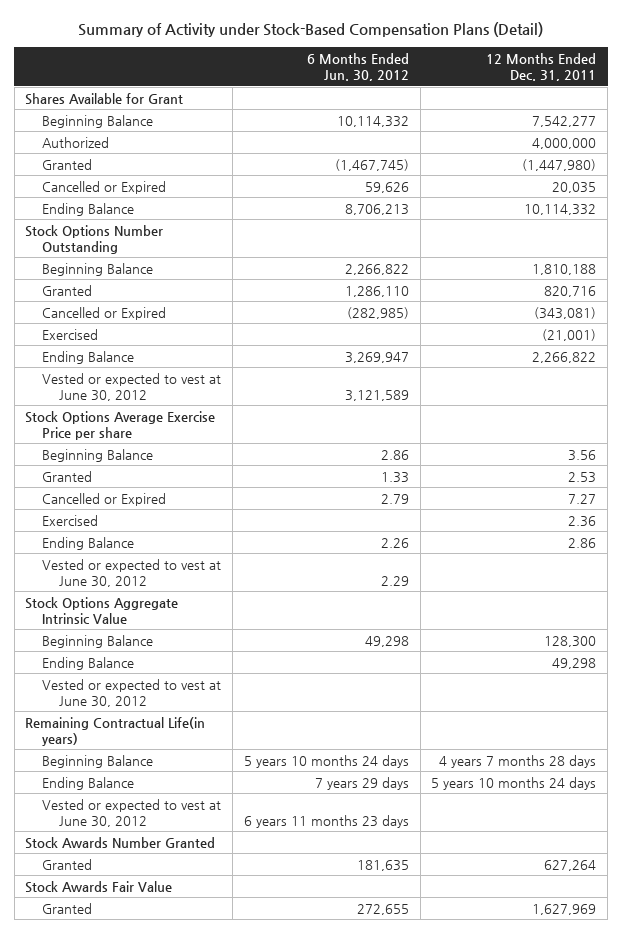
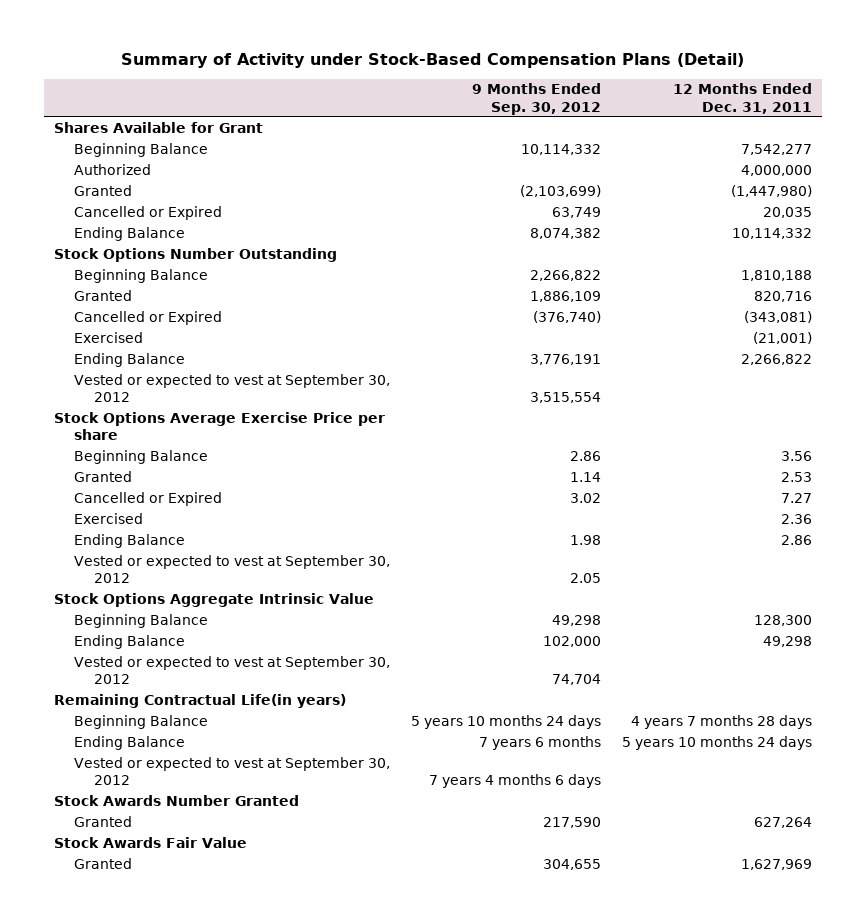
- | 6 Months Ended Jun. 30, 2012 | 12 Months Ended Dec. 31, 2011
+ | 9 Months Ended Sep. 30, 2012 | 12 Months Ended Dec. 31, 2011
- Vested or expected to vest at June 30, 2012 | 3,121,589 |
+ Vested or expected to vest at September 30, 2012 | 3,515,554 |
- Vested or expected to vest at June 30, 2012 | 2.29 |
+ Vested or expected to vest at September 30, 2012 | 2.05 |
- Vested or expected to vest at June 30, 2012
+ Vested or expected to vest at September 30, 2012 | 74,704 |
- Vested or expected to vest at June 30, 2012 | 6 years 11 months 23 days |
+ Vested or expected to vest at September 30, 2012 | 7 years 4 months 6 days |

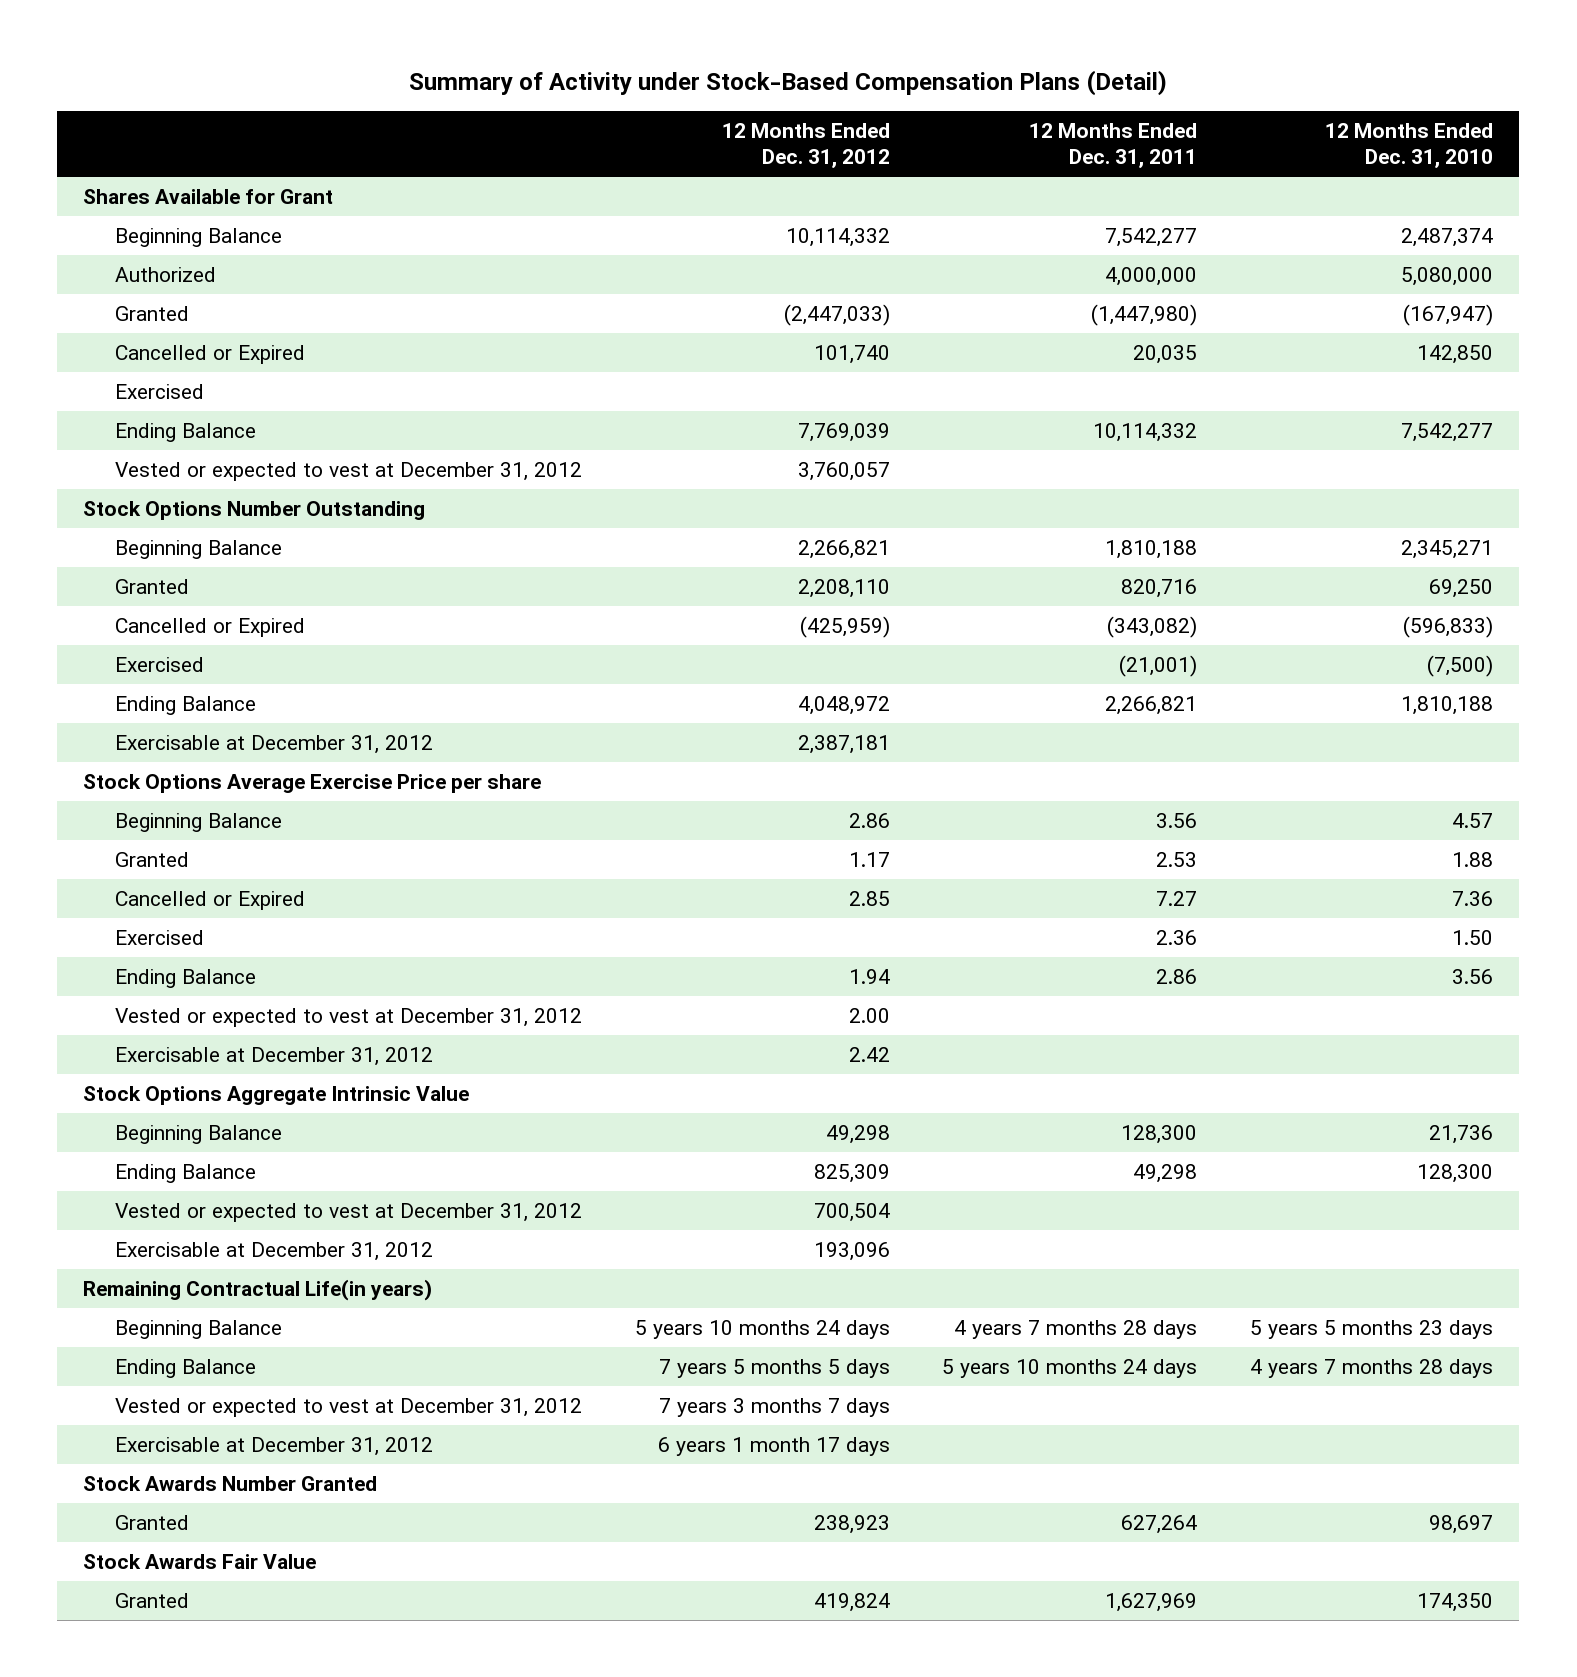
- | 9 Months Ended Sep. 30, 2012 | 12 Months Ended Dec. 31, 2011
+ | 12 Months Ended Dec. 31, 2012 | 12 Months Ended Dec. 31, 2011 | 12 Months Ended Dec. 31, 2010
+ Exercised
+ Vested or expected to vest at December 31, 2012 | 3,760,057 | |
- Cancelled or Expired | (376,740) | (343,081)
+ Cancelled or Expired | (425,959) | (343,082) | (596,833)
- Ending Balance | 3,776,191 | 2,266,822
- Vested or expected to vest at September 30, 2012 | 3,515,554 |
+ Ending Balance | 4,048,972 | 2,266,821 | 1,810,188
+ Exercisable at December 31, 2012 | 2,387,181 | |
- Vested or expected to vest at September 30, 2012 | 2.05 |
+ Vested or expected to vest at December 31, 2012 | 2.00 | |
+ Exercisable at December 31, 2012 | 2.42 | |
- Vested or expected to vest at September 30, 2012 | 74,704 |
+ Vested or expected to vest at December 31, 2012 | 700,504 | |
+ Exercisable at December 31, 2012 | 193,096 | |
- Vested or expected to vest at September 30, 2012 | 7 years 4 months 6 days |
+ Vested or expected to vest at December 31, 2012 | 7 years 3 months 7 days | |
+ Exercisable at December 31, 2012 | 6 years 1 month 17 days | |

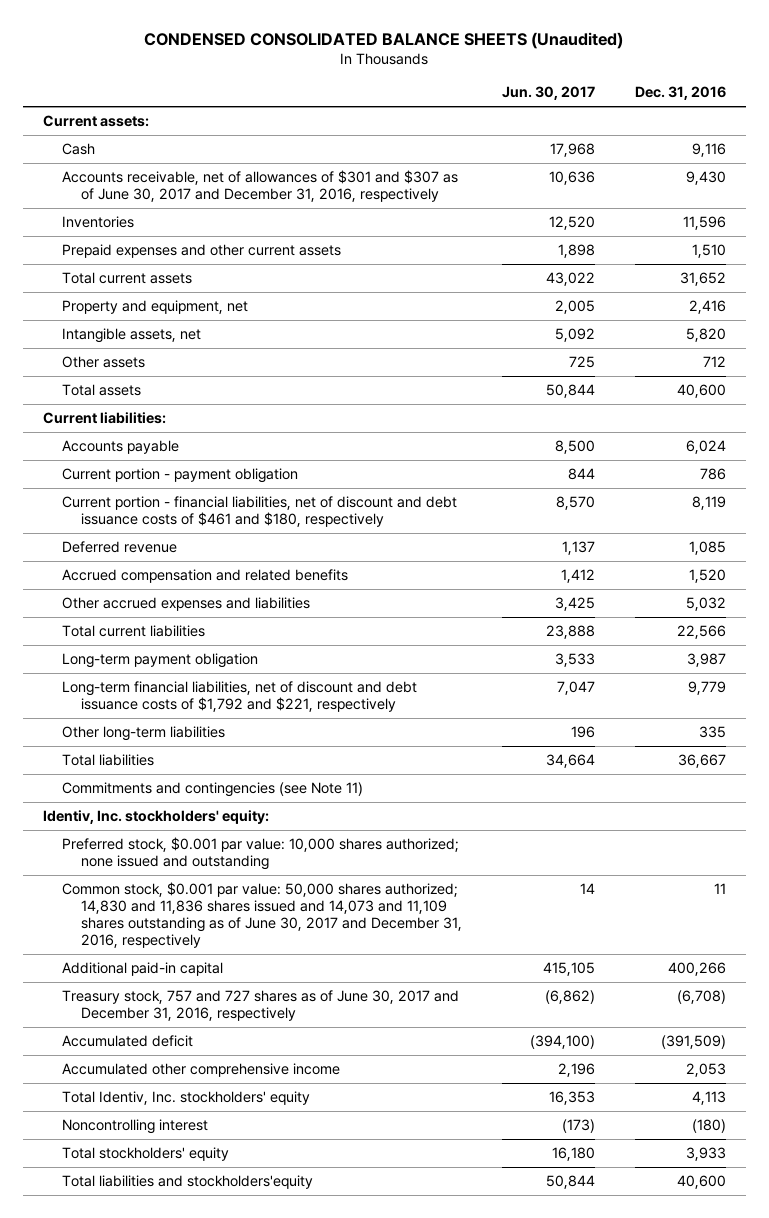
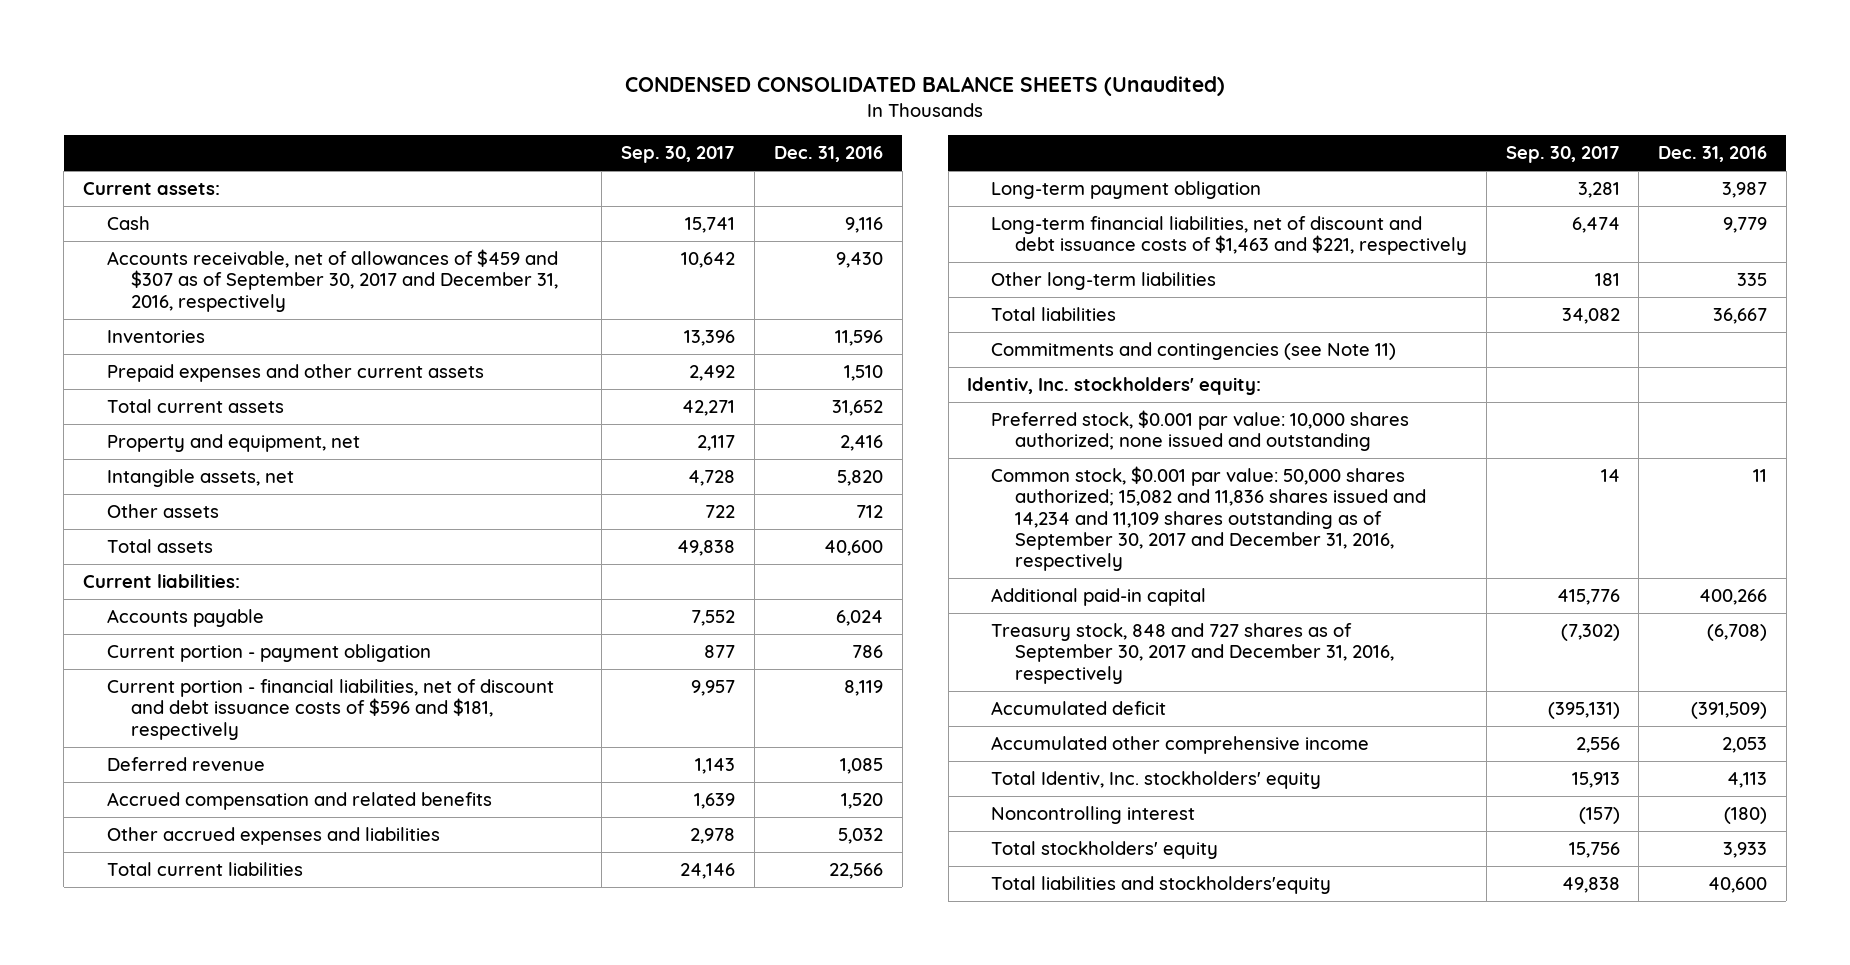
- | Jun. 30, 2017 | Dec. 31, 2016
+ | Sep. 30, 2017 | Dec. 31, 2016
- Accounts receivable, net of allowances of $301 and $307 as of June 30, 2017 and December 31, 2016, respectively | 10,636 | 9,430
+ Accounts receivable, net of allowances of $459 and $307 as of September 30, 2017 and December 31, 2016, respectively | 10,642 | 9,430
- Current portion - financial liabilities, net of discount and debt issuance costs of $461 and $180, respectively | 8,570 | 8,119
+ Current portion - financial liabilities, net of discount and debt issuance costs of $596 and $181, respectively | 9,957 | 8,119
- Long-term financial liabilities, net of discount and debt issuance costs of $1,792 and $221, respectively | 7,047 | 9,779
+ Long-term financial liabilities, net of discount and debt issuance costs of $1,463 and $221, respectively | 6,474 | 9,779
- Common stock, $0.001 par value: 50,000 shares authorized; 14,830 and 11,836 shares issued and 14,073 and 11,109 shares outstanding as of June 30, 2017 and December 31, 2016, respectively | 14 | 11
+ Common stock, $0.001 par value: 50,000 shares authorized; 15,082 and 11,836 shares issued and 14,234 and 11,109 shares outstanding as of September 30, 2017 and December 31, 2016, respectively | 14 | 11
- Treasury stock, 757 and 727 shares as of June 30, 2017 and December 31, 2016, respectively | (6,862) | (6,708)
+ Treasury stock, 848 and 727 shares as of September 30, 2017 and December 31, 2016, respectively | (7,302) | (6,708)

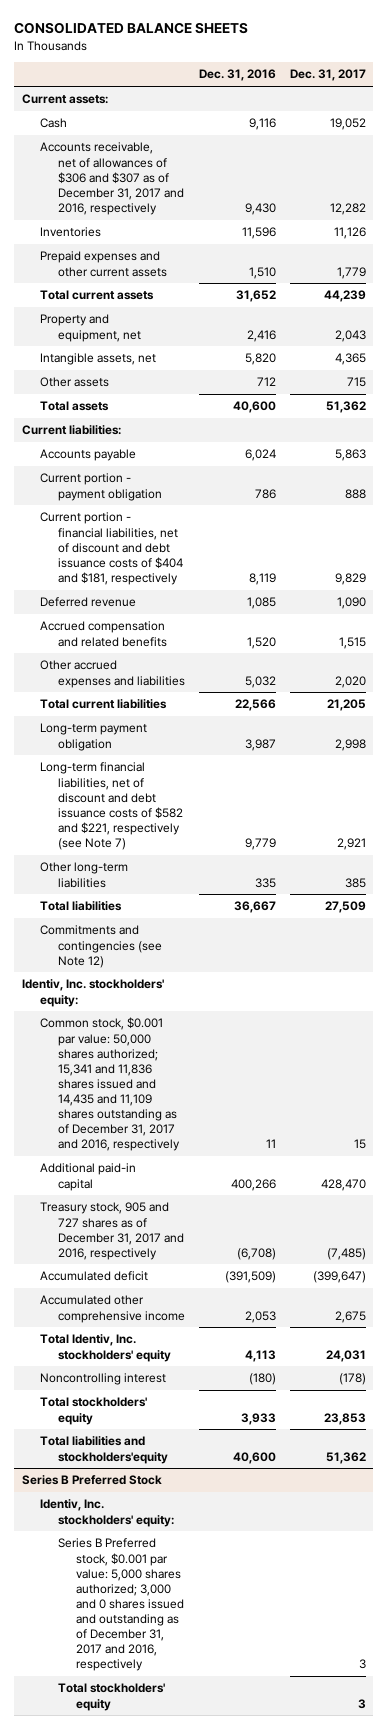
- CONDENSED CONSOLIDATED BALANCE SHEETS (Unaudited)
+ CONSOLIDATED BALANCE SHEETS
- | Sep. 30, 2017 | Dec. 31, 2016
+ | Dec. 31, 2016 | Dec. 31, 2017
- Accounts receivable, net of allowances of $459 and $307 as of September 30, 2017 and December 31, 2016, respectively | 10,642 | 9,430
+ Accounts receivable, net of allowances of $306 and $307 as of December 31, 2017 and 2016, respectively | 9,430 | 12,282
- Current portion - financial liabilities, net of discount and debt issuance costs of $596 and $181, respectively | 9,957 | 8,119
+ Current portion - financial liabilities, net of discount and debt issuance costs of $404 and $181, respectively | 8,119 | 9,829
- Long-term financial liabilities, net of discount and debt issuance costs of $1,463 and $221, respectively | 6,474 | 9,779
+ Long-term financial liabilities, net of discount and debt issuance costs of $582 and $221, respectively (see Note 7) | 9,779 | 2,921
- Commitments and contingencies (see Note 11)
+ Commitments and contingencies (see Note 12)
- Preferred stock, $0.001 par value: 10,000 shares authorized; none issued and outstanding
- Common stock, $0.001 par value: 50,000 shares authorized; 15,082 and 11,836 shares issued and 14,234 and 11,109 shares outstanding as of September 30, 2017 and December 31, 2016, respectively | 14 | 11
+ Common stock, $0.001 par value: 50,000 shares authorized; 15,341 and 11,836 shares issued and 14,435 and 11,109 shares outstanding as of December 31, 2017 and 2016, respectively | 11 | 15
- Treasury stock, 848 and 727 shares as of September 30, 2017 and December 31, 2016, respectively | (7,302) | (6,708)
+ Treasury stock, 905 and 727 shares as of December 31, 2017 and 2016, respectively | (6,708) | (7,485)
+ Series B Preferred Stock
+ Identiv, Inc. stockholders' equity:
+ Series B Preferred stock, $0.001 par value: 5,000 shares authorized; 3,000 and 0 shares issued and outstanding as of December 31, 2017 and 2016, respectively | | 3
+ Total stockholders' equity | | 3

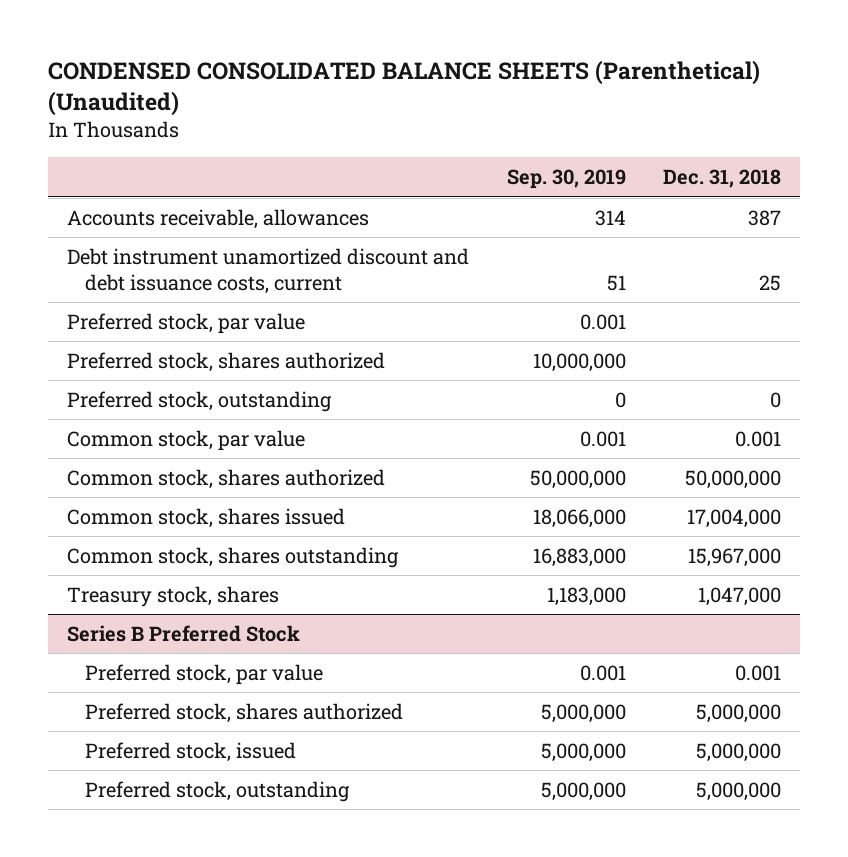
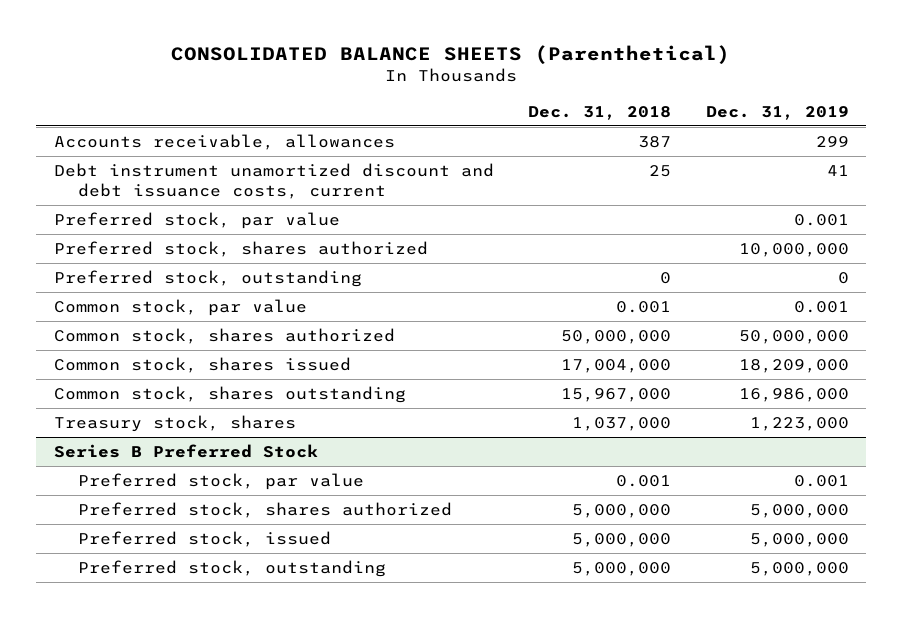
- CONDENSED CONSOLIDATED BALANCE SHEETS (Parenthetical) (Unaudited)
+ CONSOLIDATED BALANCE SHEETS (Parenthetical)
- | Sep. 30, 2019 | Dec. 31, 2018
+ | Dec. 31, 2018 | Dec. 31, 2019
- Treasury stock, shares | 1,183,000 | 1,047,000
+ Treasury stock, shares | 1,037,000 | 1,223,000

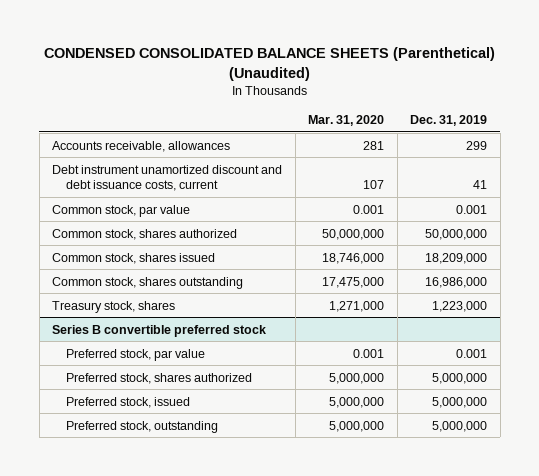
- CONSOLIDATED BALANCE SHEETS (Parenthetical)
+ CONDENSED CONSOLIDATED BALANCE SHEETS (Parenthetical) (Unaudited)
- | Dec. 31, 2018 | Dec. 31, 2019
+ | Mar. 31, 2020 | Dec. 31, 2019
- Preferred stock, par value | | 0.001
- Preferred stock, shares authorized | | 10,000,000
- Preferred stock, outstanding | 0 | 0
- Series B Preferred Stock
+ Series B convertible preferred stock

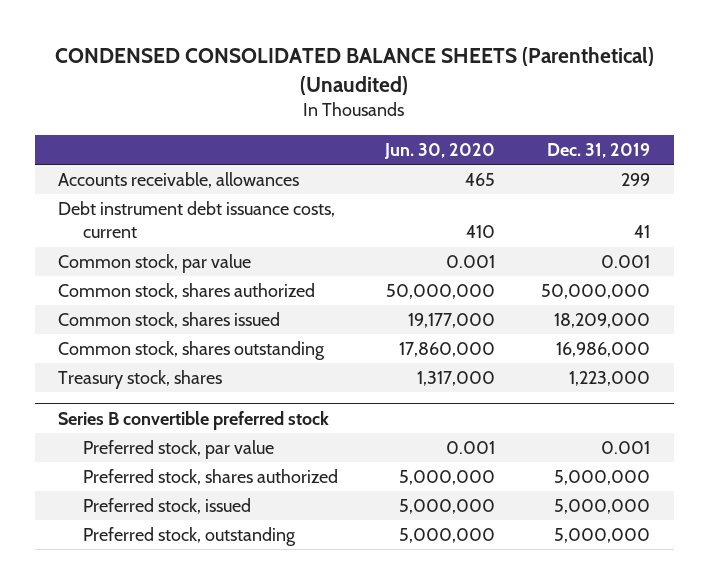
- | Mar. 31, 2020 | Dec. 31, 2019
+ | Jun. 30, 2020 | Dec. 31, 2019
- Debt instrument unamortized discount and debt issuance costs, current | 107 | 41
+ Debt instrument debt issuance costs, current | 410 | 41

